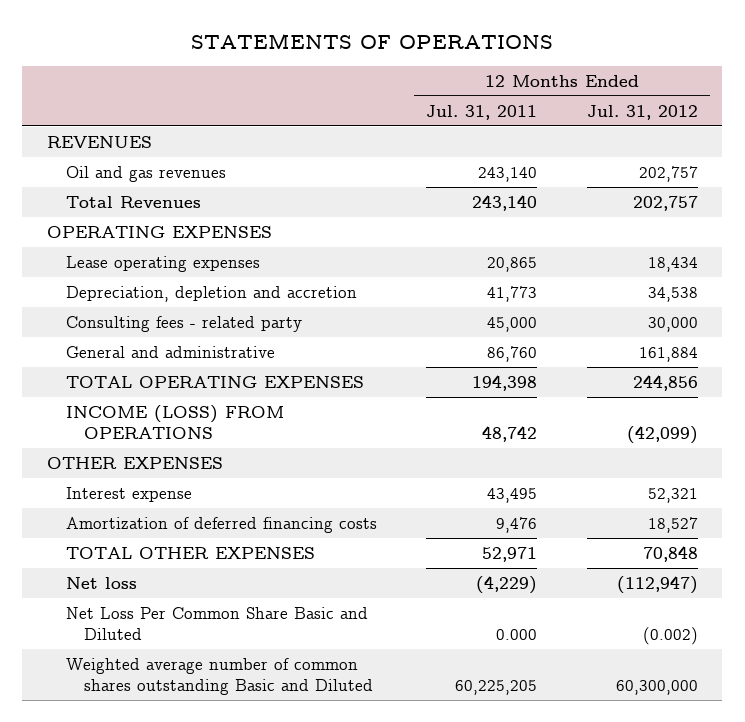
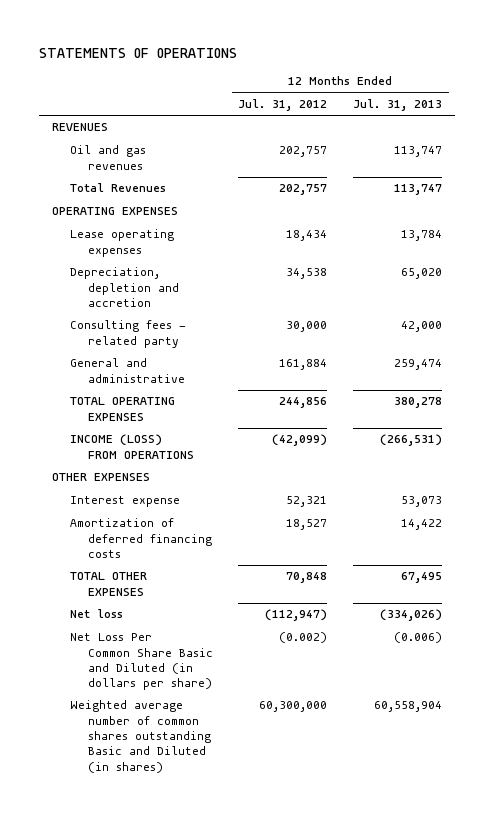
- | 12 Months Ended Jul. 31, 2011 | 12 Months Ended Jul. 31, 2012
+ | 12 Months Ended Jul. 31, 2012 | 12 Months Ended Jul. 31, 2013
- Net Loss Per Common Share Basic and Diluted | 0.000 | (0.002)
- Weighted average number of common shares outstanding Basic and Diluted | 60,225,205 | 60,300,000
+ Net Loss Per Common Share Basic and Diluted (in dollars per share) | (0.002) | (0.006)
+ Weighted average number of common shares outstanding Basic and Diluted (in shares) | 60,300,000 | 60,558,904

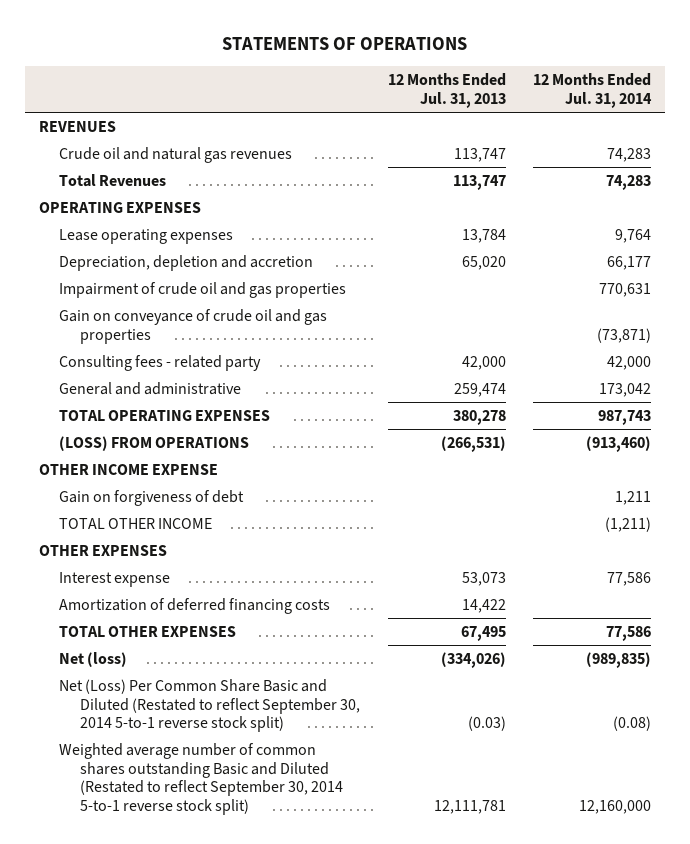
- | 12 Months Ended Jul. 31, 2012 | 12 Months Ended Jul. 31, 2013
+ | 12 Months Ended Jul. 31, 2013 | 12 Months Ended Jul. 31, 2014
- Oil and gas revenues | 202,757 | 113,747
+ Crude oil and natural gas revenues | 113,747 | 74,283
+ Impairment of crude oil and gas properties | | 770,631
+ Gain on conveyance of crude oil and gas properties | | (73,871)
- INCOME (LOSS) FROM OPERATIONS | (42,099) | (266,531)
+ (LOSS) FROM OPERATIONS | (266,531) | (913,460)
+ OTHER INCOME EXPENSE
+ Gain on forgiveness of debt | | 1,211
+ TOTAL OTHER INCOME | | (1,211)
- Net loss | (112,947) | (334,026)
- Net Loss Per Common Share Basic and Diluted (in dollars per share) | (0.002) | (0.006)
- Weighted average number of common shares outstanding Basic and Diluted (in shares) | 60,300,000 | 60,558,904
+ Net (loss) | (334,026) | (989,835)
+ Net (Loss) Per Common Share Basic and Diluted (Restated to reflect September 30, 2014 5-to-1 reverse stock split) | (0.03) | (0.08)
+ Weighted average number of common shares outstanding Basic and Diluted (Restated to reflect September 30, 2014 5-to-1 reverse stock split) | 12,111,781 | 12,160,000

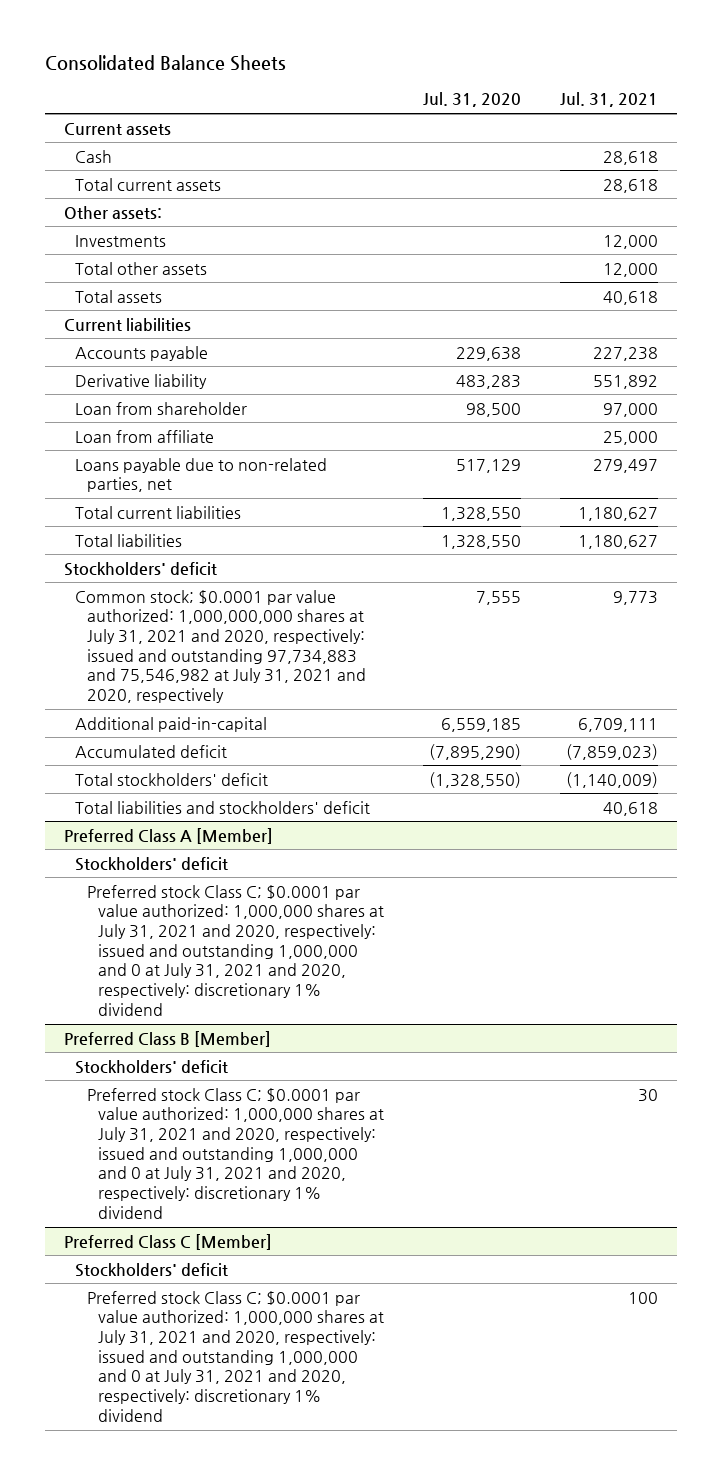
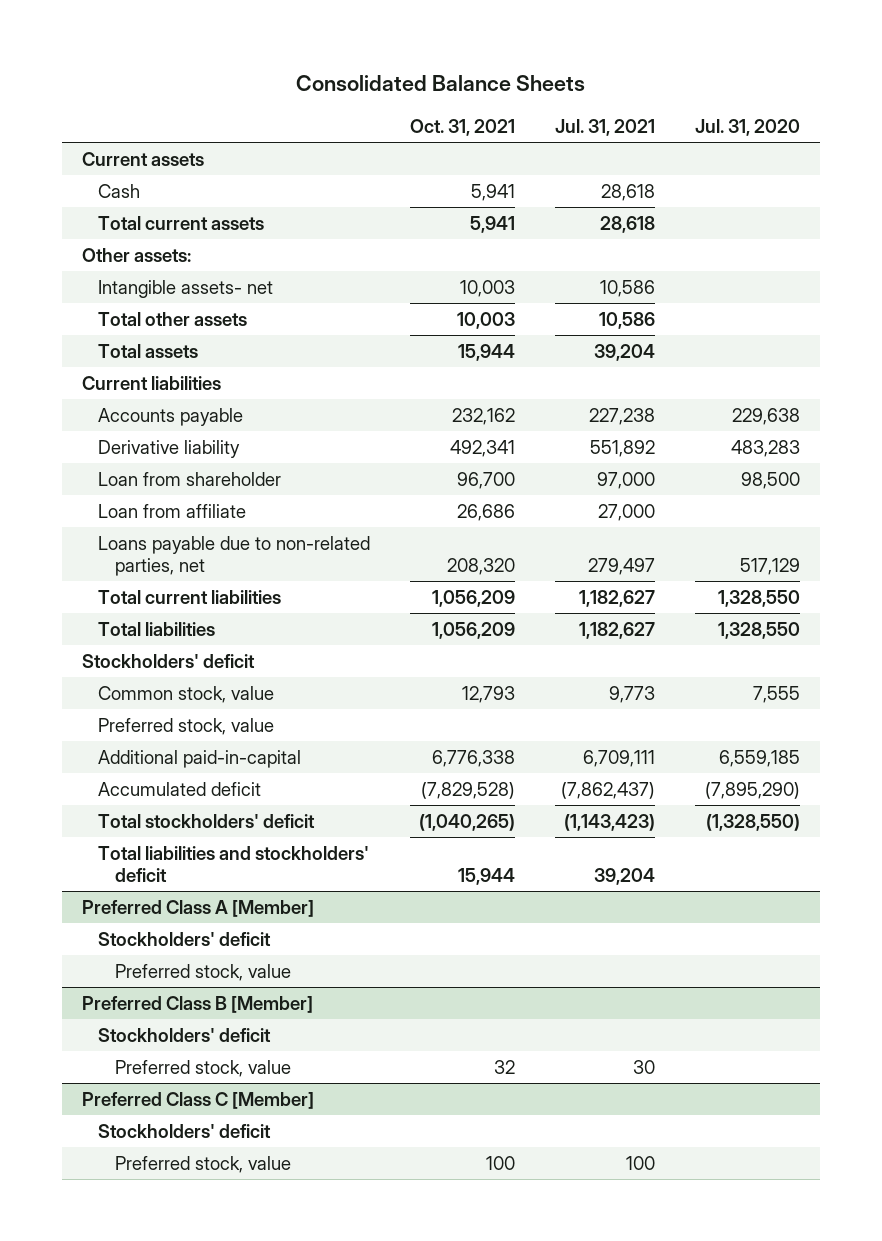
- | Jul. 31, 2020 | Jul. 31, 2021
+ | Oct. 31, 2021 | Jul. 31, 2021 | Jul. 31, 2020
- Investments | | 12,000
- Total other assets | | 12,000
- Total assets | | 40,618
+ Intangible assets- net | 10,003 | 10,586 |
+ Total other assets | 10,003 | 10,586 |
+ Total assets | 15,944 | 39,204 |
- Loan from affiliate | | 25,000
+ Loan from affiliate | 26,686 | 27,000 |
- Total current liabilities | 1,328,550 | 1,180,627
- Total liabilities | 1,328,550 | 1,180,627
+ Total current liabilities | 1,056,209 | 1,182,627 | 1,328,550
+ Total liabilities | 1,056,209 | 1,182,627 | 1,328,550
- Common stock; $0.0001 par value authorized: 1,000,000,000 shares at July 31, 2021 and 2020, respectively: issued and outstanding 97,734,883 and 75,546,982 at July 31, 2021 and 2020, respectively | 7,555 | 9,773
+ Common stock, value | 12,793 | 9,773 | 7,555
+ Preferred stock, value
- Accumulated deficit | (7,895,290) | (7,859,023)
- Total stockholders' deficit | (1,328,550) | (1,140,009)
- Total liabilities and stockholders' deficit | | 40,618
+ Accumulated deficit | (7,829,528) | (7,862,437) | (7,895,290)
+ Total stockholders' deficit | (1,040,265) | (1,143,423) | (1,328,550)
+ Total liabilities and stockholders' deficit | 15,944 | 39,204 |
@ Preferred Class A [Member]
- Preferred stock Class C; $0.0001 par value authorized: 1,000,000 shares at July 31, 2021 and 2020, respectively: issued and outstanding 1,000,000 and 0 at July 31, 2021 and 2020, respectively: discretionary 1% dividend
+ Preferred stock, value
@ Preferred Class B [Member]
- Preferred stock Class C; $0.0001 par value authorized: 1,000,000 shares at July 31, 2021 and 2020, respectively: issued and outstanding 1,000,000 and 0 at July 31, 2021 and 2020, respectively: discretionary 1% dividend | | 30
+ Preferred stock, value | 32 | 30 |
@ Preferred Class C [Member]
- Preferred stock Class C; $0.0001 par value authorized: 1,000,000 shares at July 31, 2021 and 2020, respectively: issued and outstanding 1,000,000 and 0 at July 31, 2021 and 2020, respectively: discretionary 1% dividend | | 100
+ Preferred stock, value | 100 | 100 |

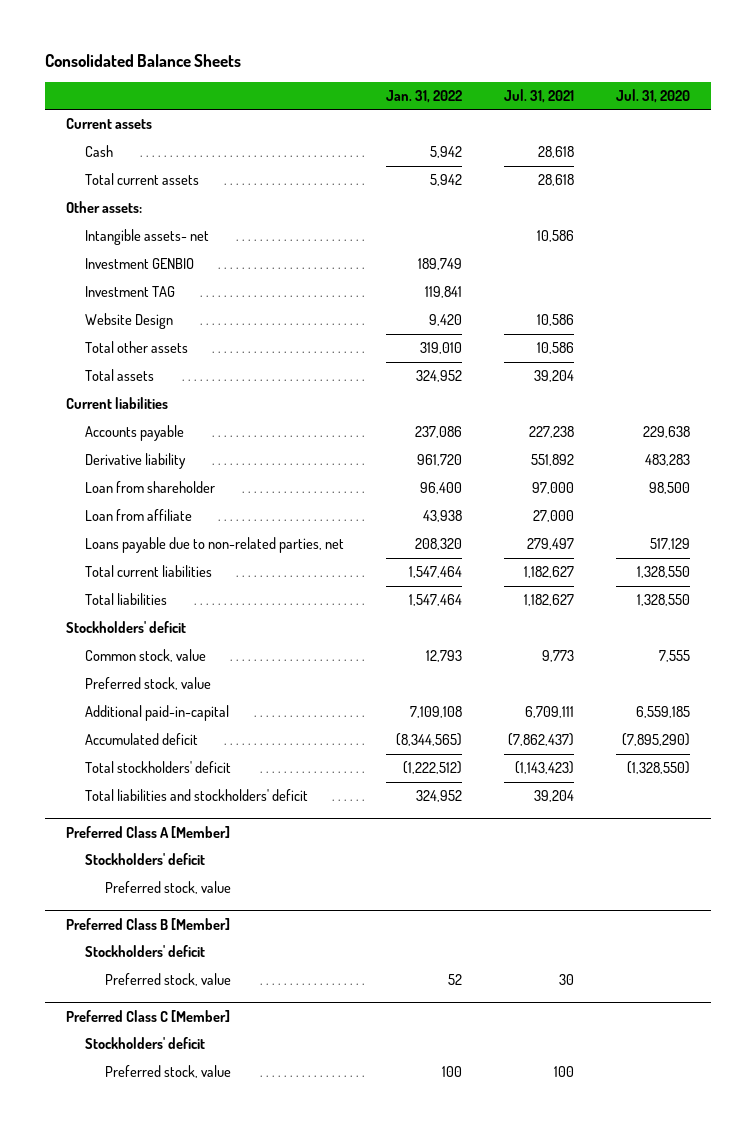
- | Oct. 31, 2021 | Jul. 31, 2021 | Jul. 31, 2020
+ | Jan. 31, 2022 | Jul. 31, 2021 | Jul. 31, 2020
+ Investment GENBIO | 189,749 | |
+ Investment TAG | 119,841 | |
+ Website Design | 9,420 | 10,586 |

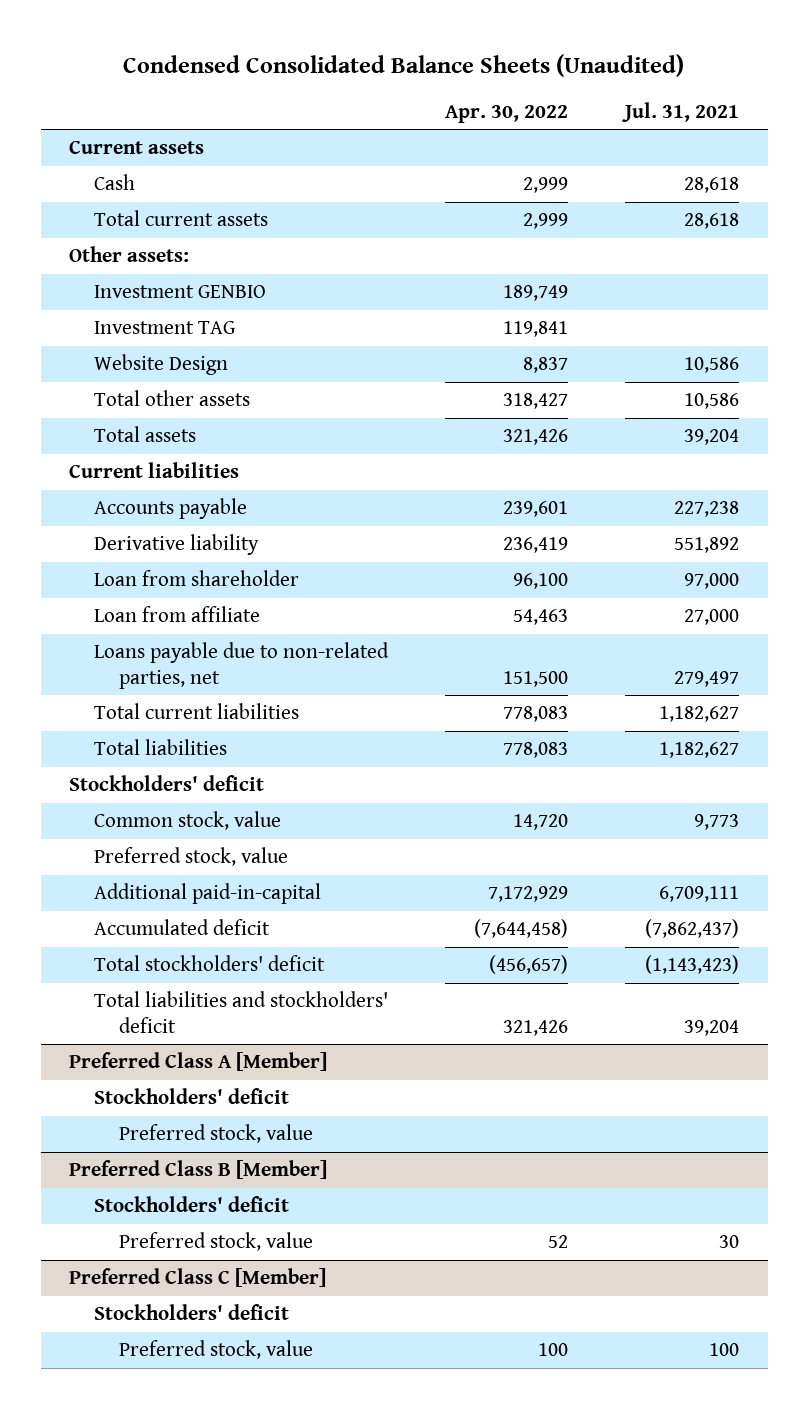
- Consolidated Balance Sheets
+ Condensed Consolidated Balance Sheets (Unaudited)
- | Jan. 31, 2022 | Jul. 31, 2021 | Jul. 31, 2020
+ | Apr. 30, 2022 | Jul. 31, 2021
- Intangible assets- net | | 10,586 |

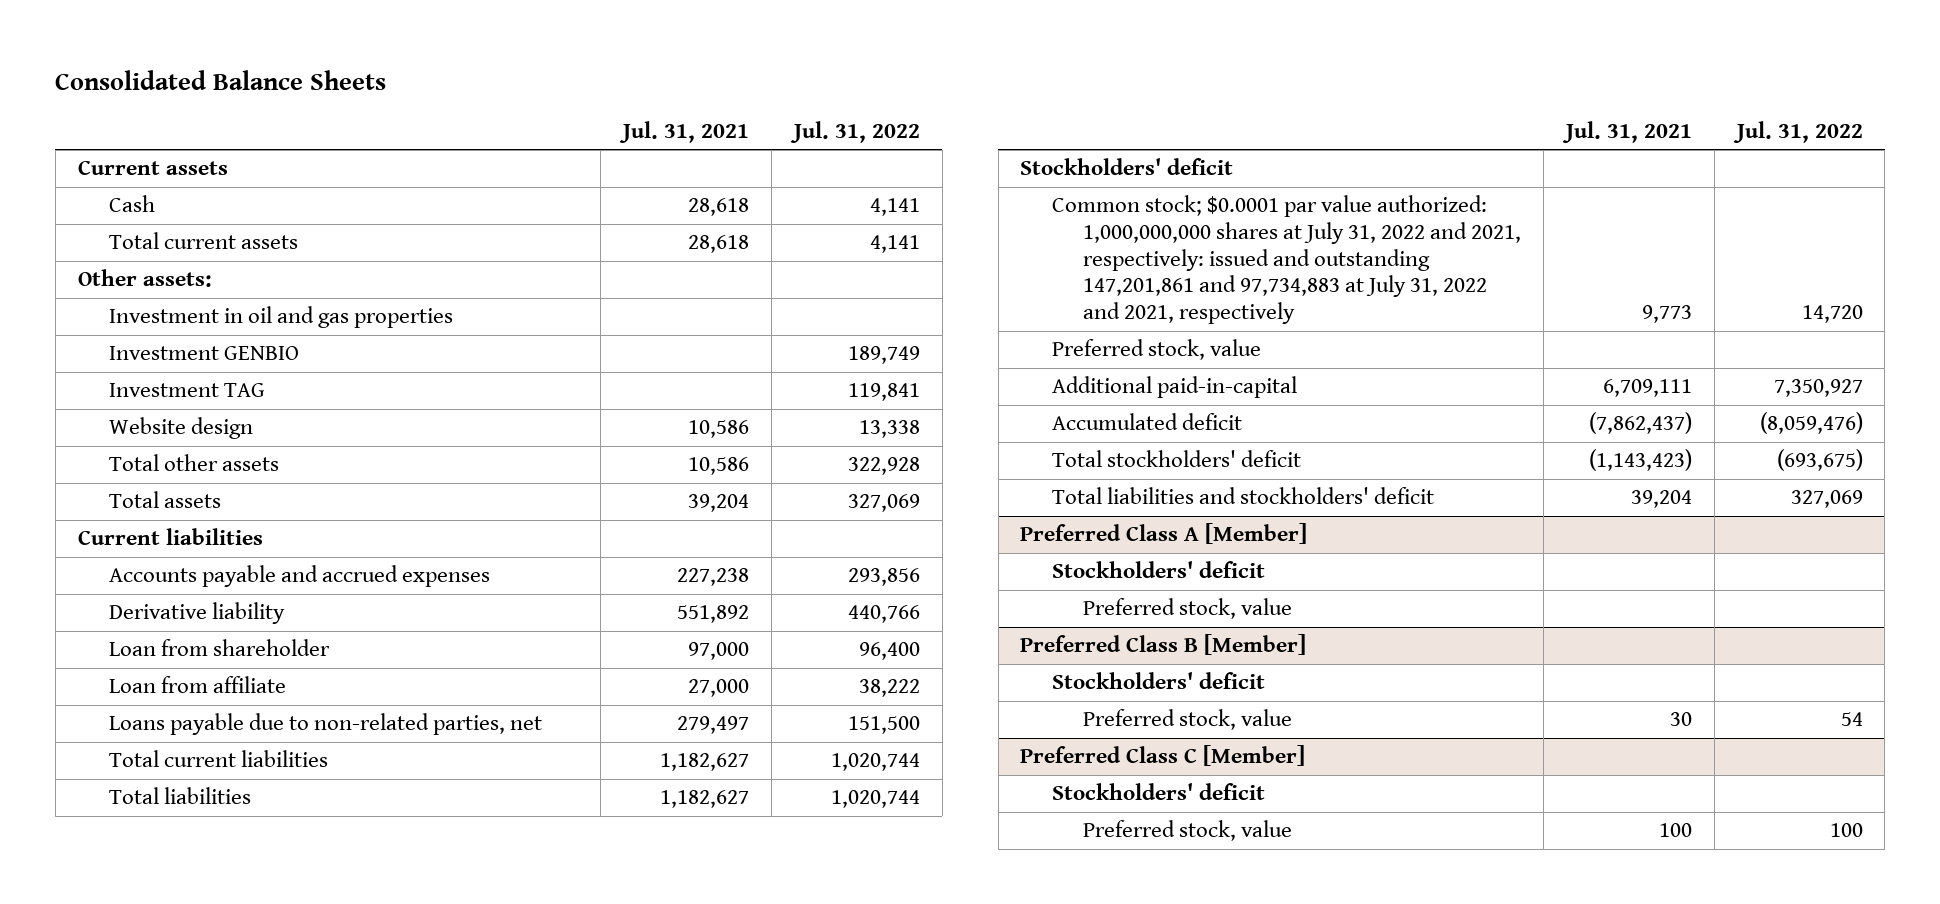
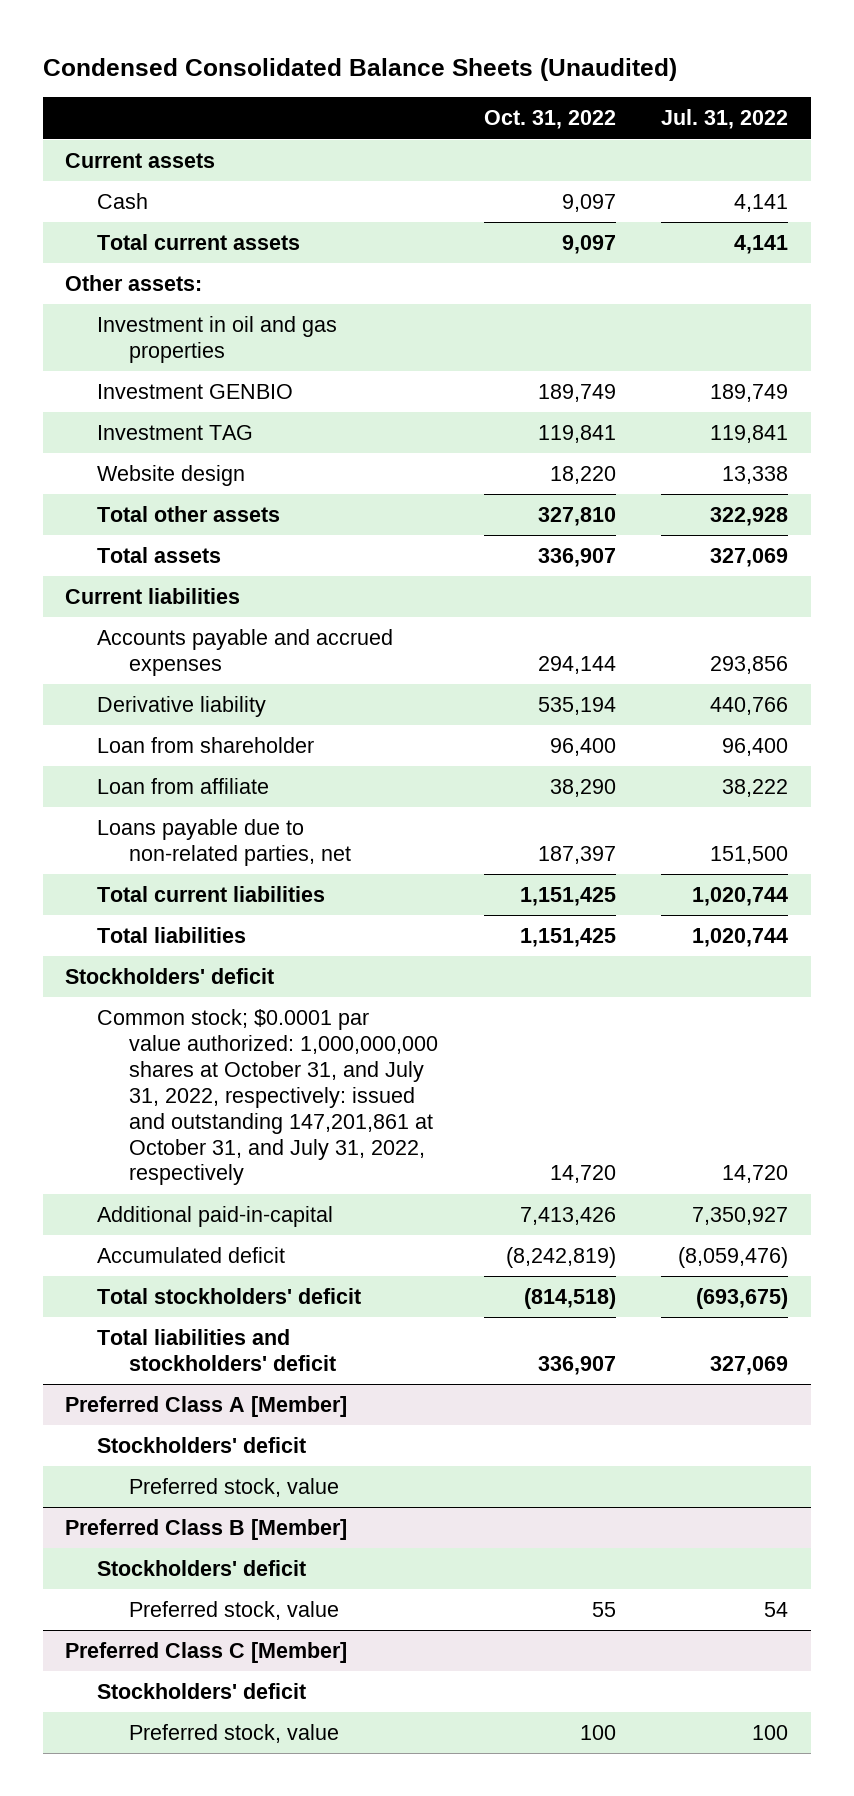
- Consolidated Balance Sheets
+ Condensed Consolidated Balance Sheets (Unaudited)
- | Jul. 31, 2021 | Jul. 31, 2022
+ | Oct. 31, 2022 | Jul. 31, 2022
- Common stock; $0.0001 par value authorized: 1,000,000,000 shares at July 31, 2022 and 2021, respectively: issued and outstanding 147,201,861 and 97,734,883 at July 31, 2022 and 2021, respectively | 9,773 | 14,720
- Preferred stock, value
+ Common stock; $0.0001 par value authorized: 1,000,000,000 shares at October 31, and July 31, 2022, respectively: issued and outstanding 147,201,861 at October 31, and July 31, 2022, respectively | 14,720 | 14,720

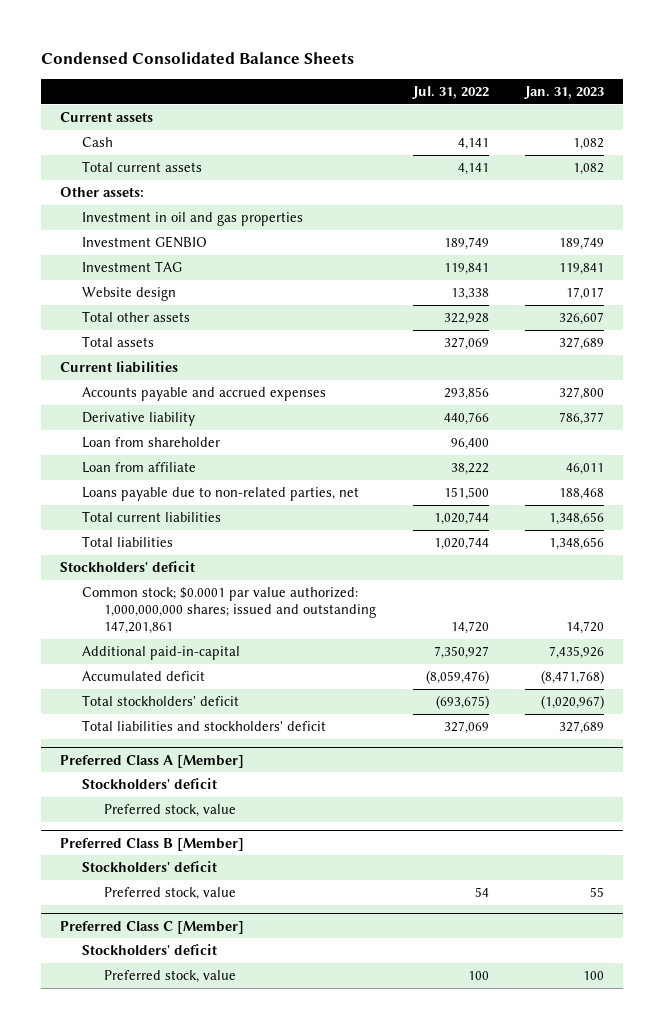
- Condensed Consolidated Balance Sheets (Unaudited)
+ Condensed Consolidated Balance Sheets
- | Oct. 31, 2022 | Jul. 31, 2022
+ | Jul. 31, 2022 | Jan. 31, 2023
- Common stock; $0.0001 par value authorized: 1,000,000,000 shares at October 31, and July 31, 2022, respectively: issued and outstanding 147,201,861 at October 31, and July 31, 2022, respectively | 14,720 | 14,720
+ Common stock; $0.0001 par value authorized: 1,000,000,000 shares; issued and outstanding 147,201,861 | 14,720 | 14,720

